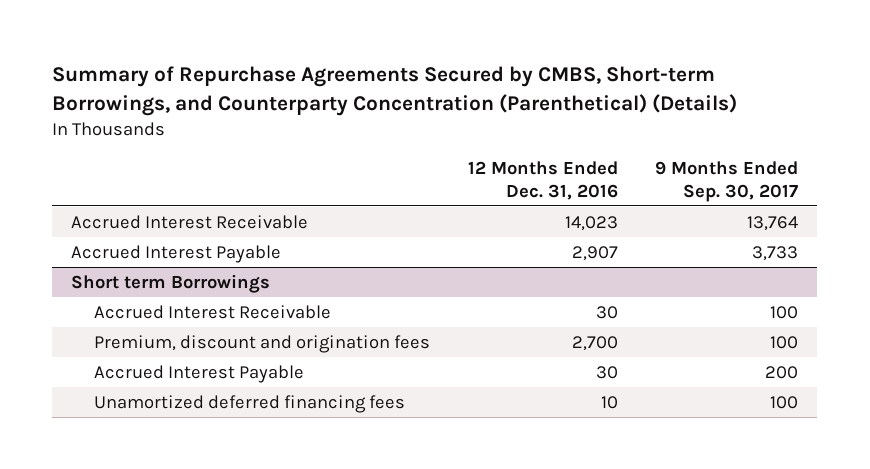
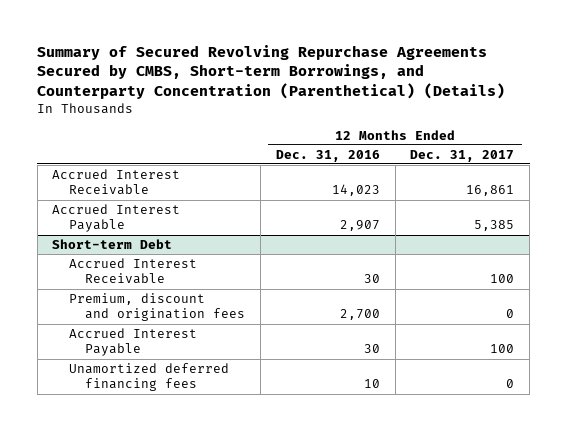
- Summary of Repurchase Agreements Secured by CMBS, Short-term Borrowings, and Counterparty Concentration (Parenthetical) (Details)
+ Summary of Secured Revolving Repurchase Agreements Secured by CMBS, Short-term Borrowings, and Counterparty Concentration (Parenthetical) (Details)
- | 12 Months Ended Dec. 31, 2016 | 9 Months Ended Sep. 30, 2017
+ | 12 Months Ended Dec. 31, 2016 | 12 Months Ended Dec. 31, 2017
- Short term Borrowings
+ Short-term Debt

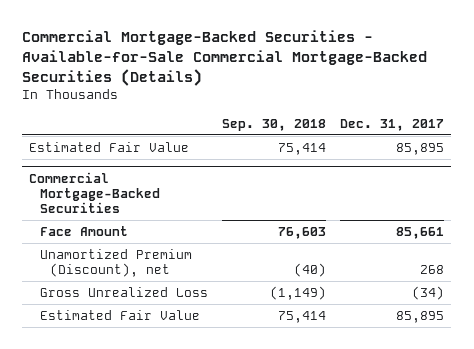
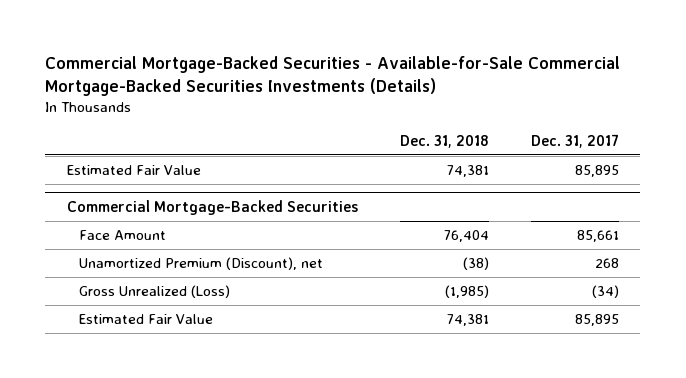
- Commercial Mortgage-Backed Securities - Available-for-Sale Commercial Mortgage-Backed Securities (Details)
+ Commercial Mortgage-Backed Securities - Available-for-Sale Commercial Mortgage-Backed Securities Investments (Details)
- | Sep. 30, 2018 | Dec. 31, 2017
+ | Dec. 31, 2018 | Dec. 31, 2017
@ Commercial Mortgage-Backed Securities
- Gross Unrealized Loss | (1,149) | (34)
+ Gross Unrealized (Loss) | (1,985) | (34)

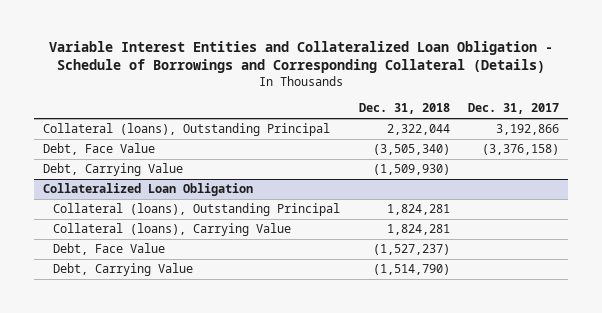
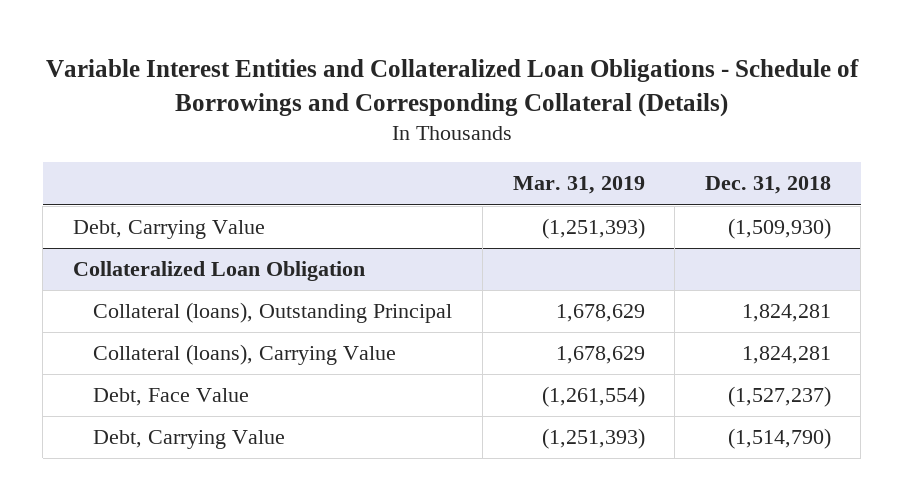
- Variable Interest Entities and Collateralized Loan Obligation - Schedule of Borrowings and Corresponding Collateral (Details)
+ Variable Interest Entities and Collateralized Loan Obligations - Schedule of Borrowings and Corresponding Collateral (Details)
- | Dec. 31, 2018 | Dec. 31, 2017
+ | Mar. 31, 2019 | Dec. 31, 2018
- Collateral (loans), Outstanding Principal | 2,322,044 | 3,192,866
- Debt, Face Value | (3,505,340) | (3,376,158)

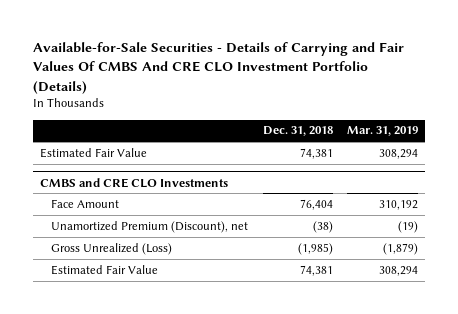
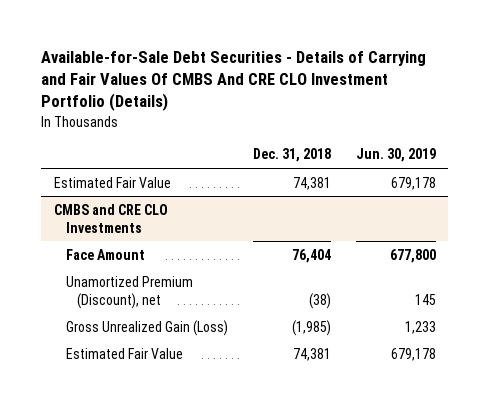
- Available-for-Sale Securities - Details of Carrying and Fair Values Of CMBS And CRE CLO Investment Portfolio (Details)
+ Available-for-Sale Debt Securities - Details of Carrying and Fair Values Of CMBS And CRE CLO Investment Portfolio (Details)
- | Dec. 31, 2018 | Mar. 31, 2019
+ | Dec. 31, 2018 | Jun. 30, 2019
@ CMBS and CRE CLO Investments
- Gross Unrealized (Loss) | (1,985) | (1,879)
+ Gross Unrealized Gain (Loss) | (1,985) | 1,233

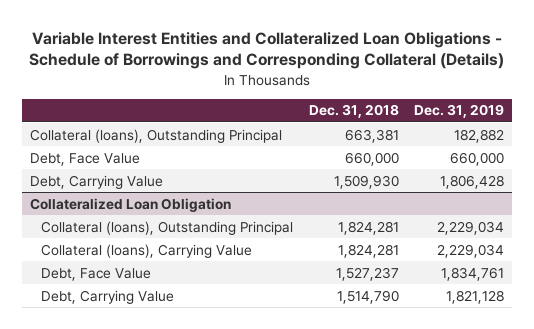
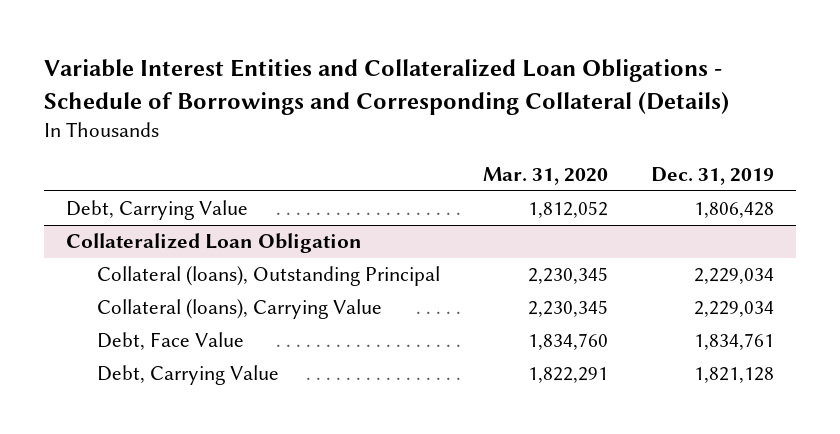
- | Dec. 31, 2018 | Dec. 31, 2019
+ | Mar. 31, 2020 | Dec. 31, 2019
- Collateral (loans), Outstanding Principal | 663,381 | 182,882
- Debt, Face Value | 660,000 | 660,000

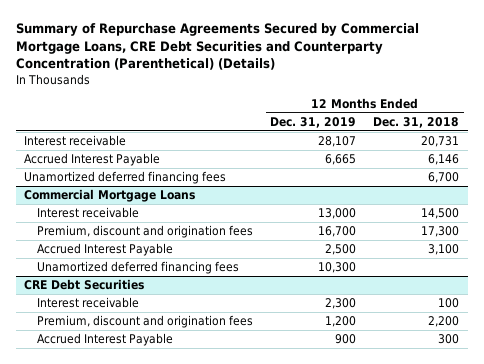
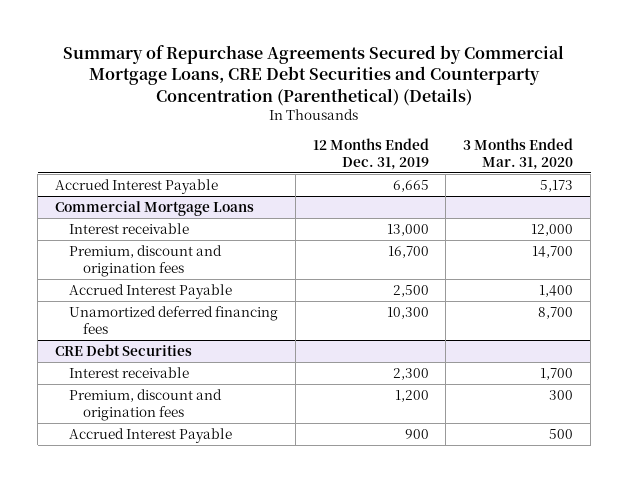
- | 12 Months Ended Dec. 31, 2019 | 12 Months Ended Dec. 31, 2018
+ | 12 Months Ended Dec. 31, 2019 | 3 Months Ended Mar. 31, 2020
- Interest receivable | 28,107 | 20,731
- Unamortized deferred financing fees | | 6,700

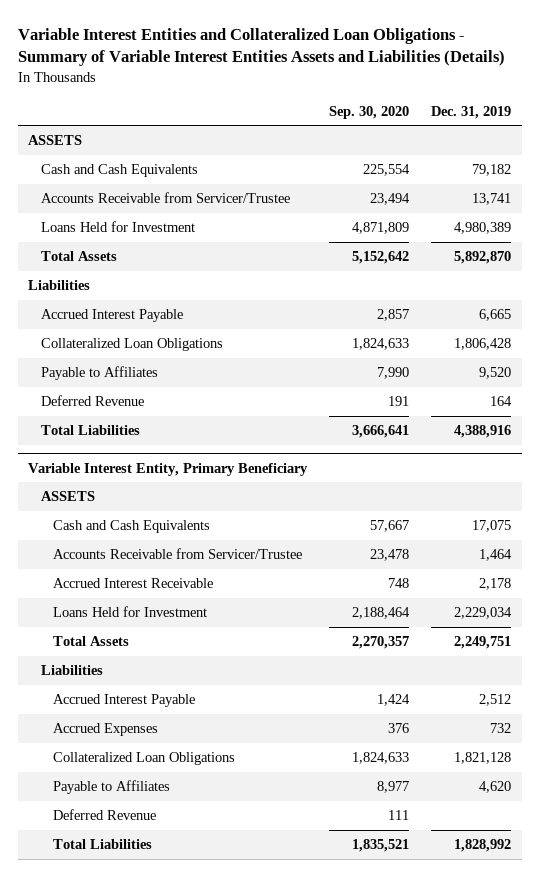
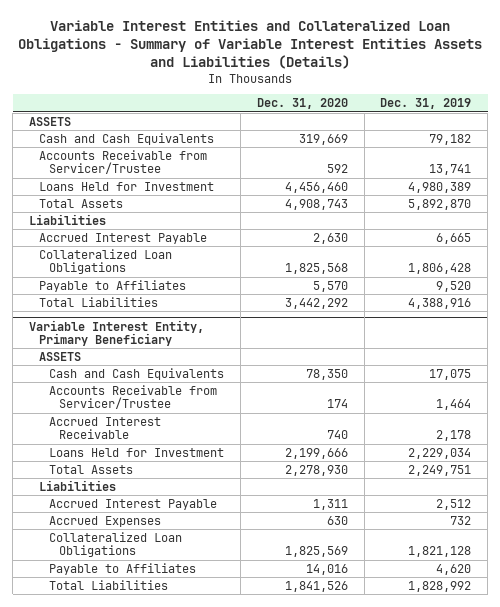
- | Sep. 30, 2020 | Dec. 31, 2019
+ | Dec. 31, 2020 | Dec. 31, 2019
- Deferred Revenue | 191 | 164
@ Variable Interest Entity, Primary Beneficiary
- Deferred Revenue | 111 |

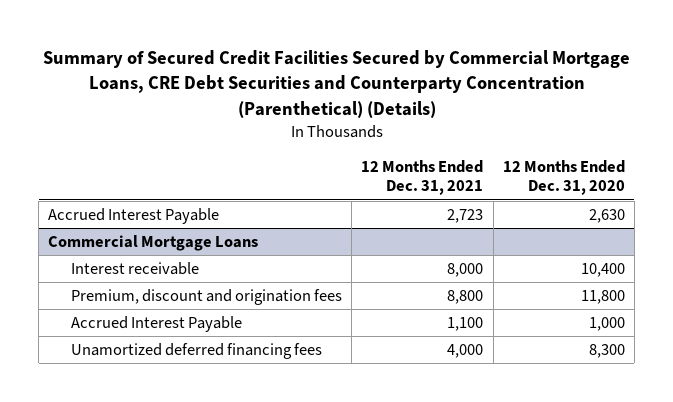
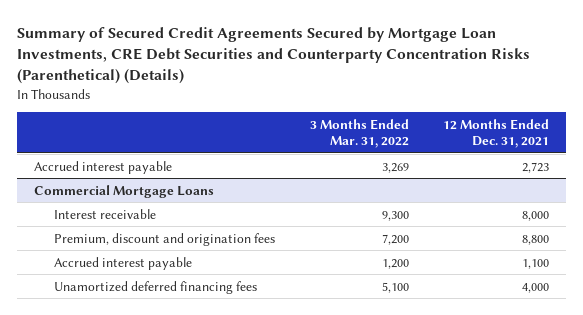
- Summary of Secured Credit Facilities Secured by Commercial Mortgage Loans, CRE Debt Securities and Counterparty Concentration (Parenthetical) (Details)
+ Summary of Secured Credit Agreements Secured by Mortgage Loan Investments, CRE Debt Securities and Counterparty Concentration Risks (Parenthetical) (Details)
- | 12 Months Ended Dec. 31, 2021 | 12 Months Ended Dec. 31, 2020
+ | 3 Months Ended Mar. 31, 2022 | 12 Months Ended Dec. 31, 2021
- Accrued Interest Payable | 2,723 | 2,630
+ Accrued interest payable | 3,269 | 2,723
@ Commercial Mortgage Loans
- Accrued Interest Payable | 1,100 | 1,000
+ Accrued interest payable | 1,200 | 1,100

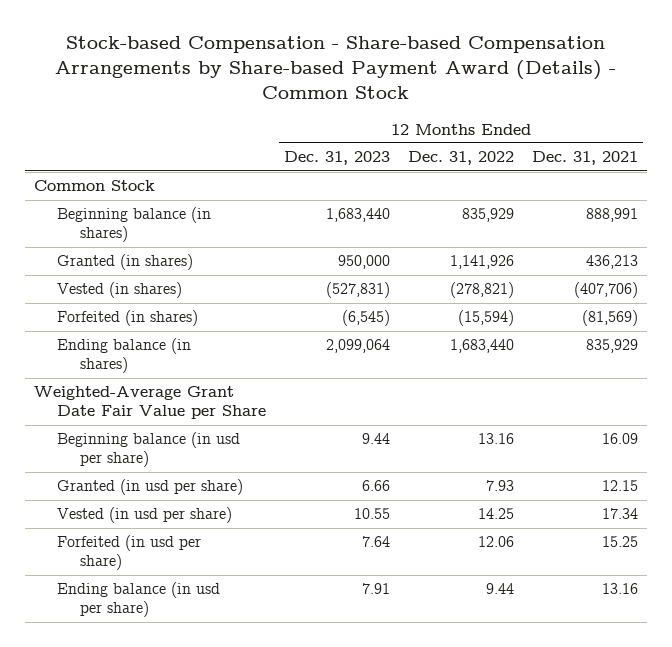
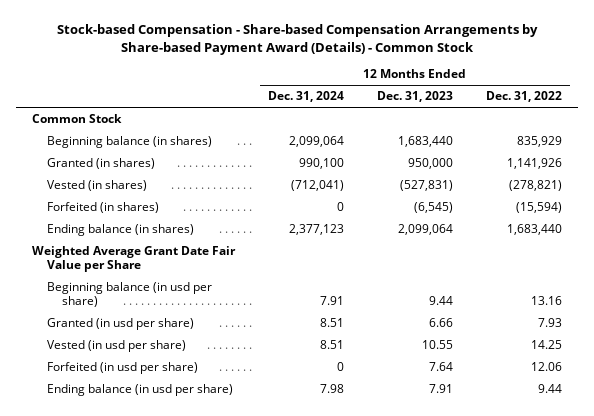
- | 12 Months Ended Dec. 31, 2023 | 12 Months Ended Dec. 31, 2022 | 12 Months Ended Dec. 31, 2021
+ | 12 Months Ended Dec. 31, 2024 | 12 Months Ended Dec. 31, 2023 | 12 Months Ended Dec. 31, 2022
- Weighted-Average Grant Date Fair Value per Share
+ Weighted Average Grant Date Fair Value per Share

